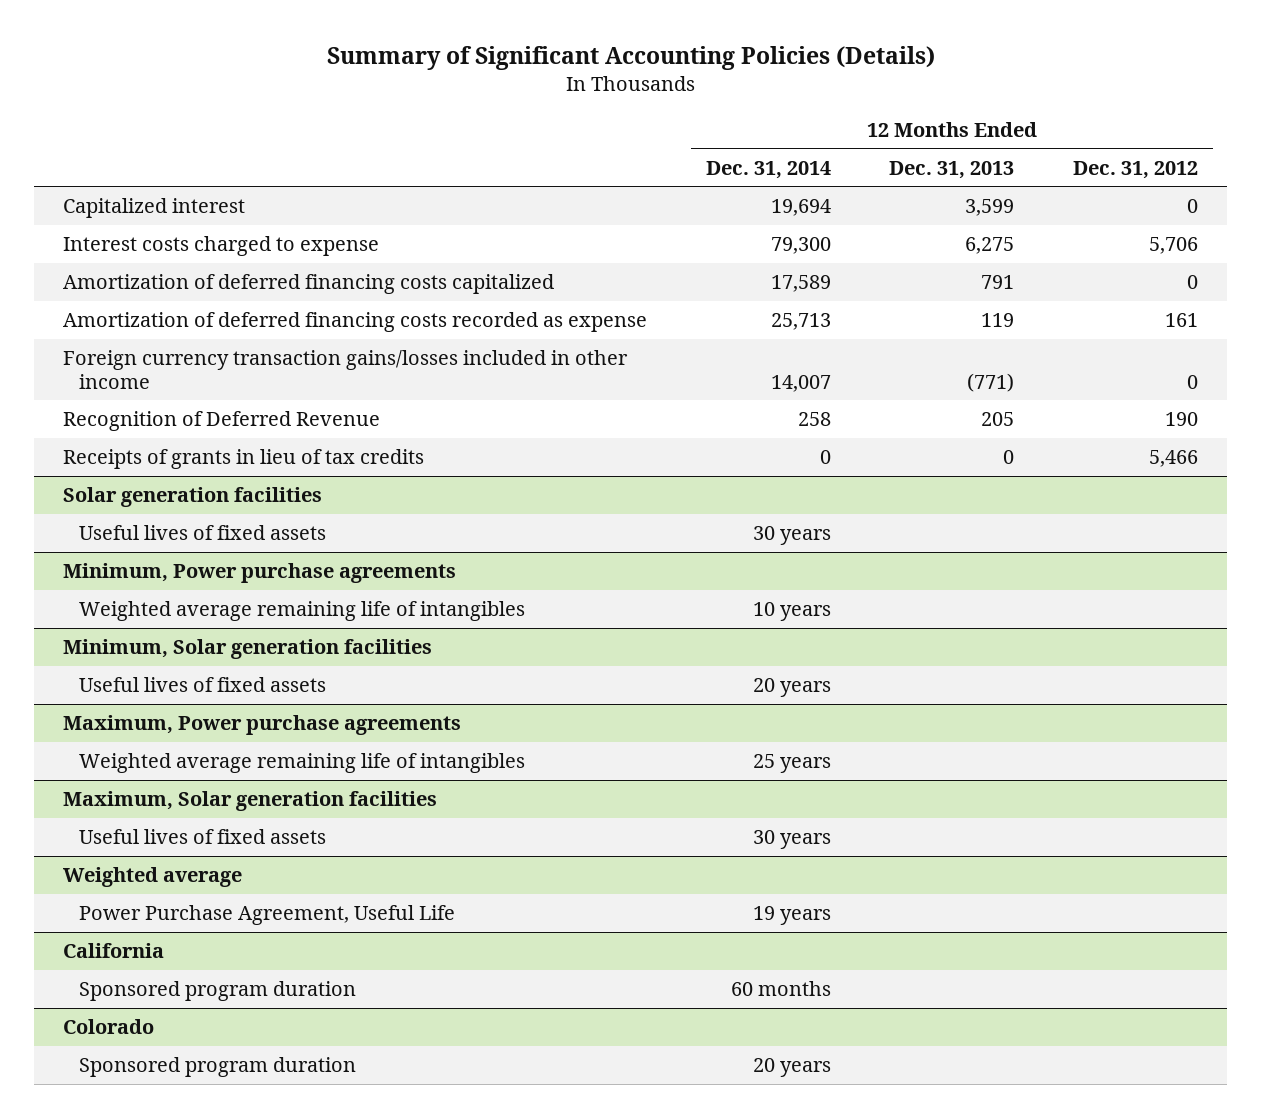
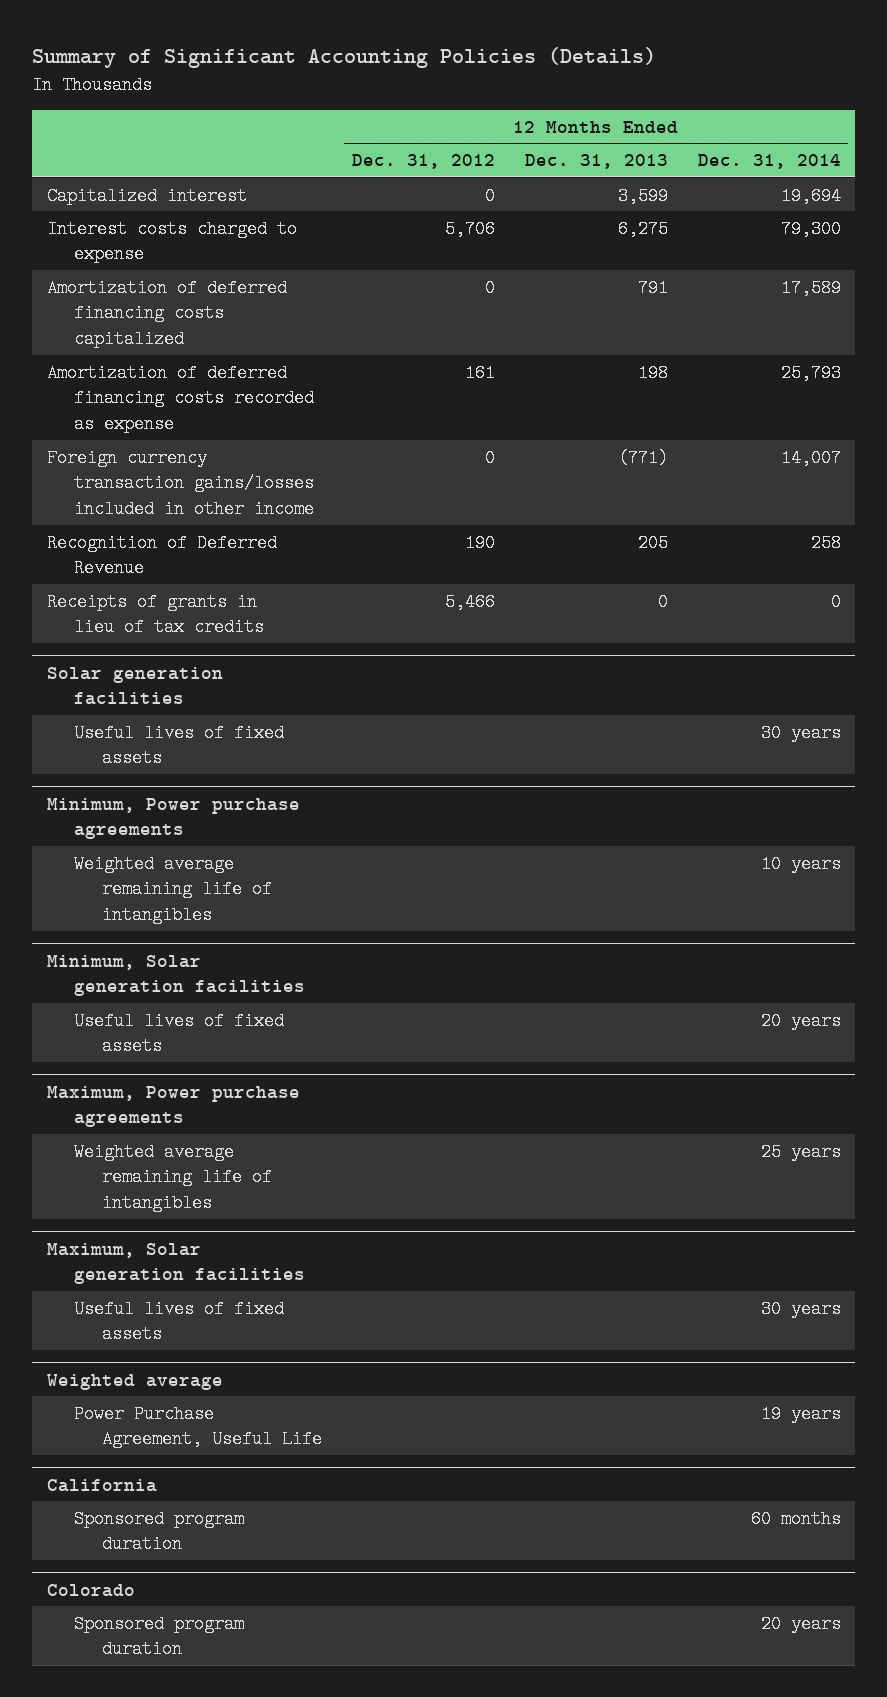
- | 12 Months Ended Dec. 31, 2014 | 12 Months Ended Dec. 31, 2013 | 12 Months Ended Dec. 31, 2012
+ | 12 Months Ended Dec. 31, 2012 | 12 Months Ended Dec. 31, 2013 | 12 Months Ended Dec. 31, 2014
- Amortization of deferred financing costs recorded as expense | 25,713 | 119 | 161
+ Amortization of deferred financing costs recorded as expense | 161 | 198 | 25,793

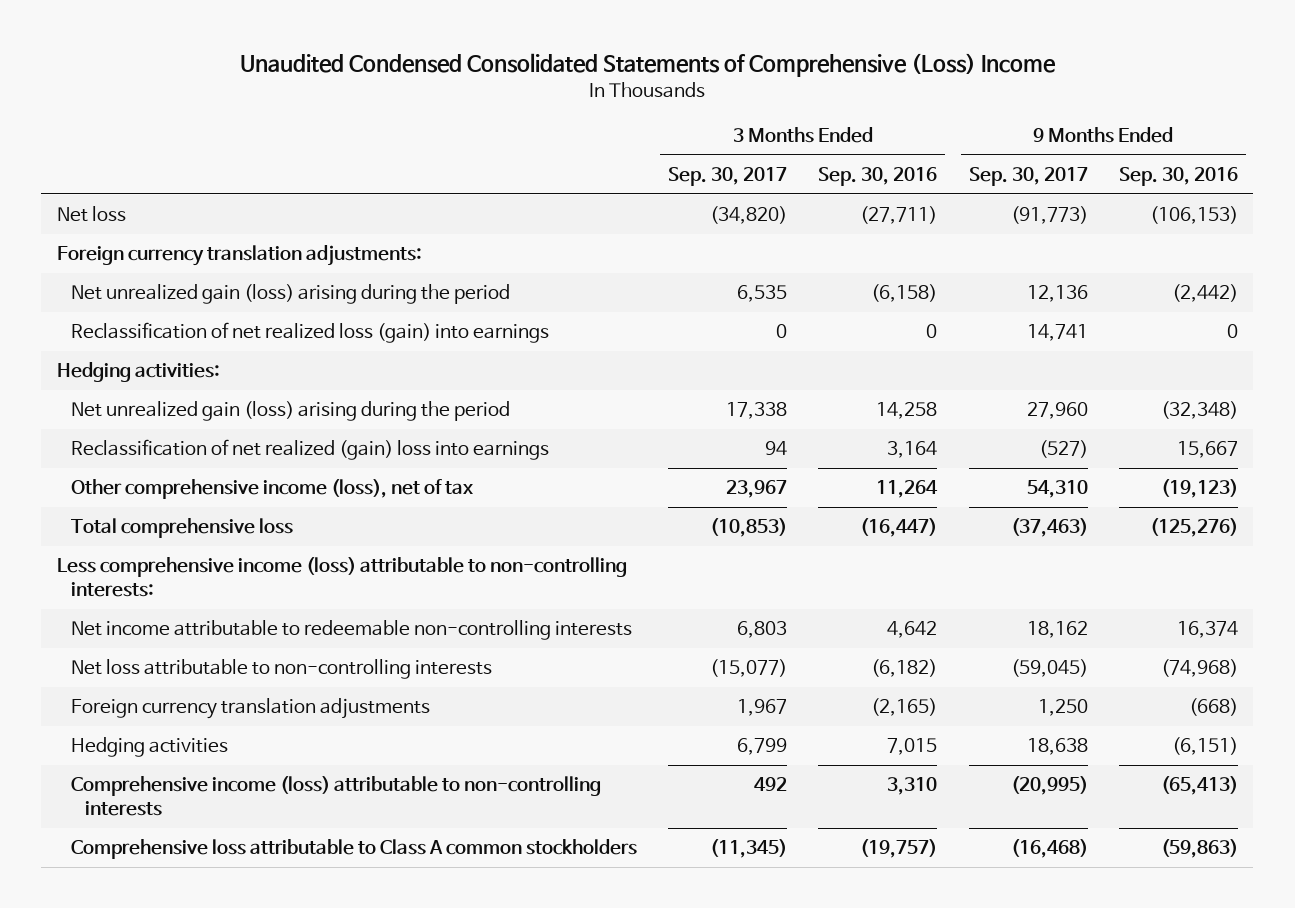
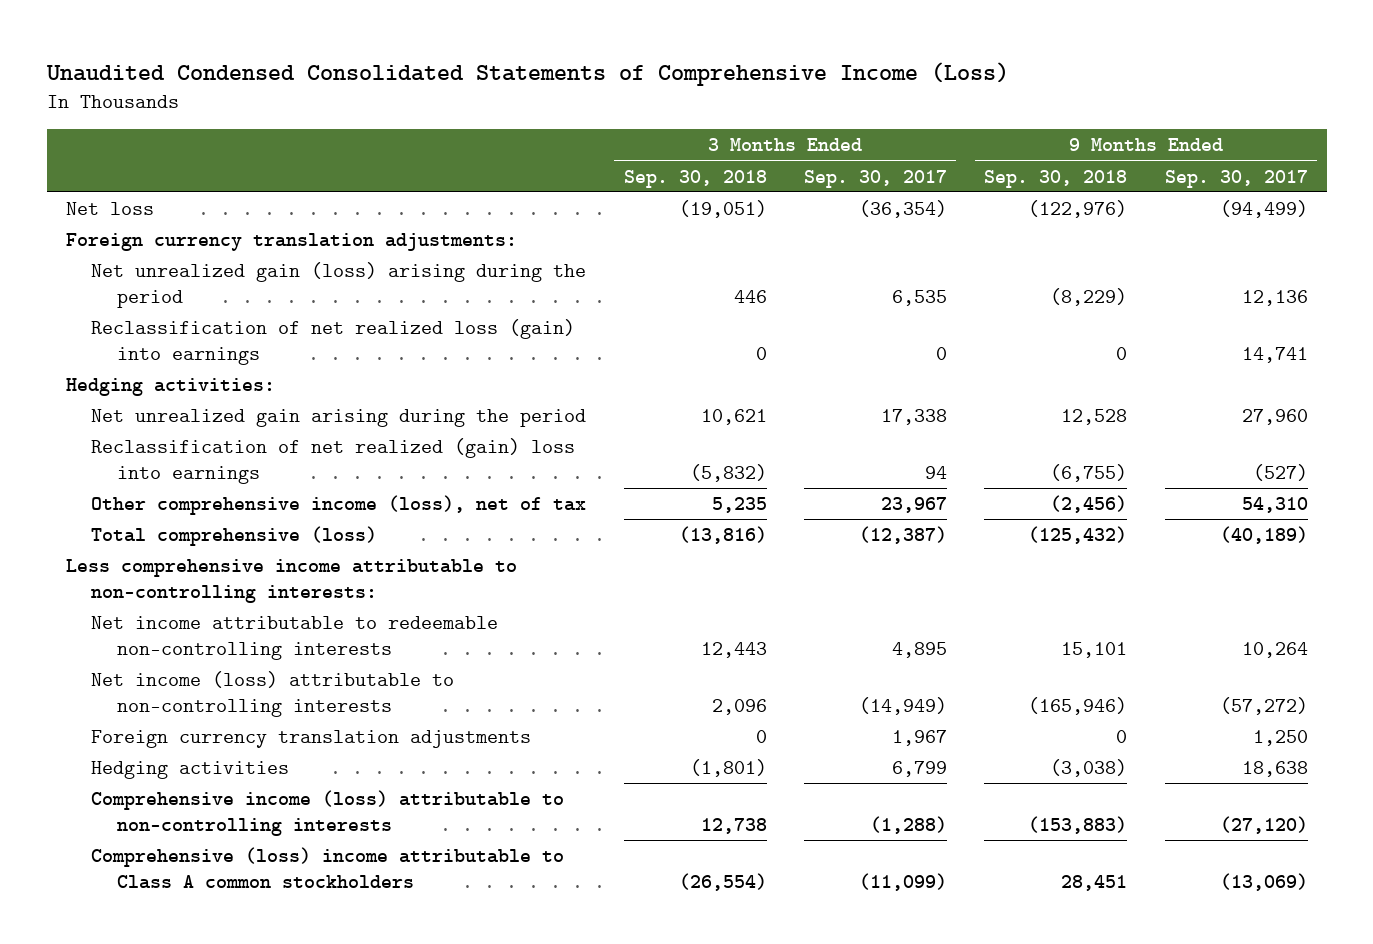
- Unaudited Condensed Consolidated Statements of Comprehensive (Loss) Income
+ Unaudited Condensed Consolidated Statements of Comprehensive Income (Loss)
- | 3 Months Ended Sep. 30, 2017 | 3 Months Ended Sep. 30, 2016 | 9 Months Ended Sep. 30, 2017 | 9 Months Ended Sep. 30, 2016
+ | 3 Months Ended Sep. 30, 2018 | 3 Months Ended Sep. 30, 2017 | 9 Months Ended Sep. 30, 2018 | 9 Months Ended Sep. 30, 2017
- Net loss | (34,820) | (27,711) | (91,773) | (106,153)
+ Net loss | (19,051) | (36,354) | (122,976) | (94,499)
- Net unrealized gain (loss) arising during the period | 17,338 | 14,258 | 27,960 | (32,348)
+ Net unrealized gain arising during the period | 10,621 | 17,338 | 12,528 | 27,960
- Total comprehensive loss | (10,853) | (16,447) | (37,463) | (125,276)
- Less comprehensive income (loss) attributable to non-controlling interests:
- Net income attributable to redeemable non-controlling interests | 6,803 | 4,642 | 18,162 | 16,374
- Net loss attributable to non-controlling interests | (15,077) | (6,182) | (59,045) | (74,968)
+ Total comprehensive (loss) | (13,816) | (12,387) | (125,432) | (40,189)
+ Less comprehensive income attributable to non-controlling interests:
+ Net income attributable to redeemable non-controlling interests | 12,443 | 4,895 | 15,101 | 10,264
+ Net income (loss) attributable to non-controlling interests | 2,096 | (14,949) | (165,946) | (57,272)
- Comprehensive income (loss) attributable to non-controlling interests | 492 | 3,310 | (20,995) | (65,413)
- Comprehensive loss attributable to Class A common stockholders | (11,345) | (19,757) | (16,468) | (59,863)
+ Comprehensive income (loss) attributable to non-controlling interests | 12,738 | (1,288) | (153,883) | (27,120)
+ Comprehensive (loss) income attributable to Class A common stockholders | (26,554) | (11,099) | 28,451 | (13,069)

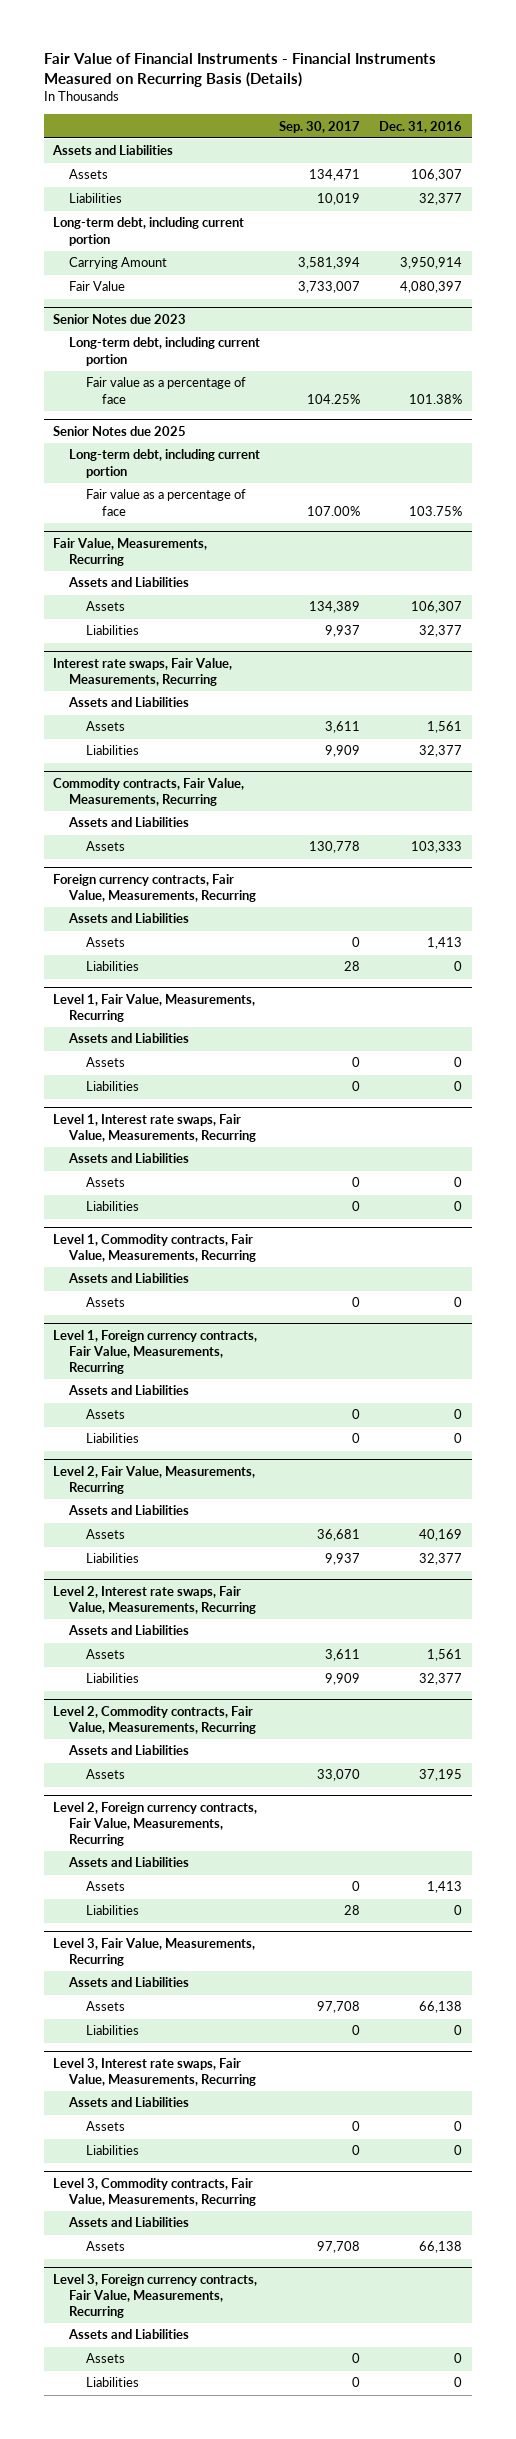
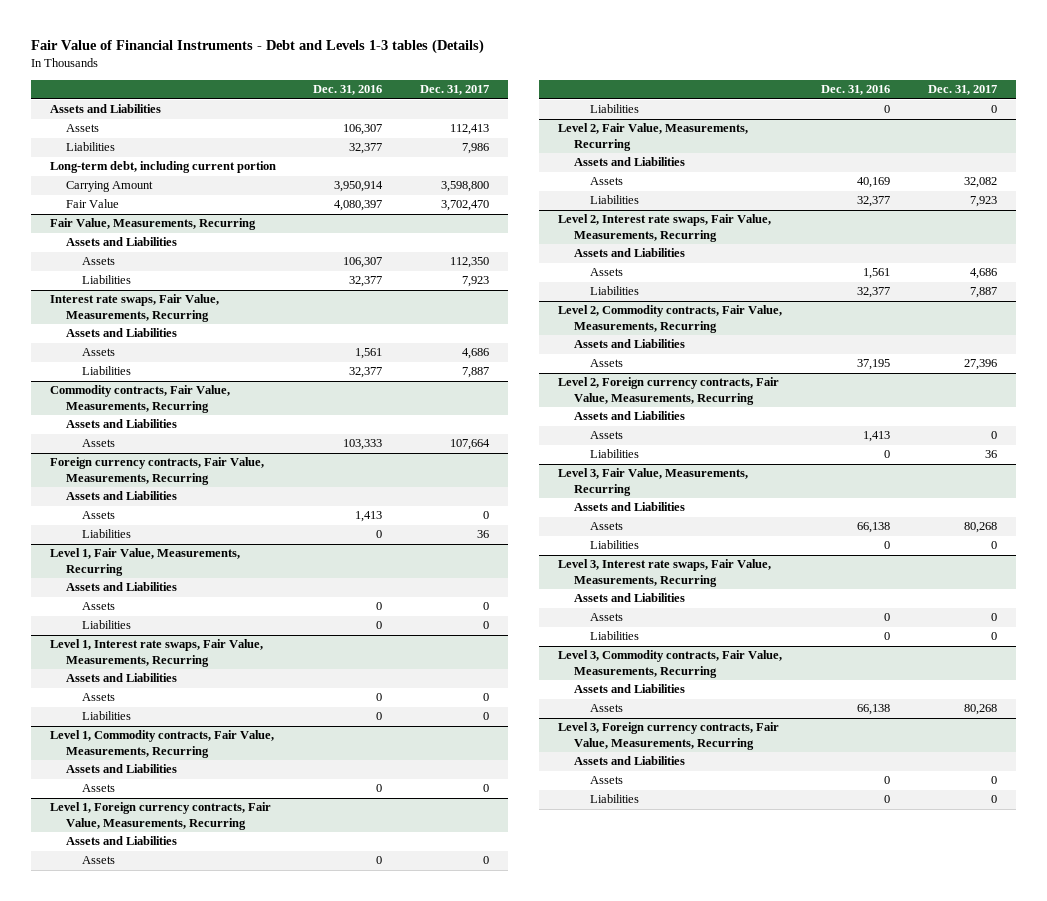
- Fair Value of Financial Instruments - Financial Instruments Measured on Recurring Basis (Details)
+ Fair Value of Financial Instruments - Debt and Levels 1-3 tables (Details)
- | Sep. 30, 2017 | Dec. 31, 2016
+ | Dec. 31, 2016 | Dec. 31, 2017
- Senior Notes due 2023
- Long-term debt, including current portion
- Fair value as a percentage of face | 104.25% | 101.38%
- Senior Notes due 2025
- Long-term debt, including current portion
- Fair value as a percentage of face | 107.00% | 103.75%

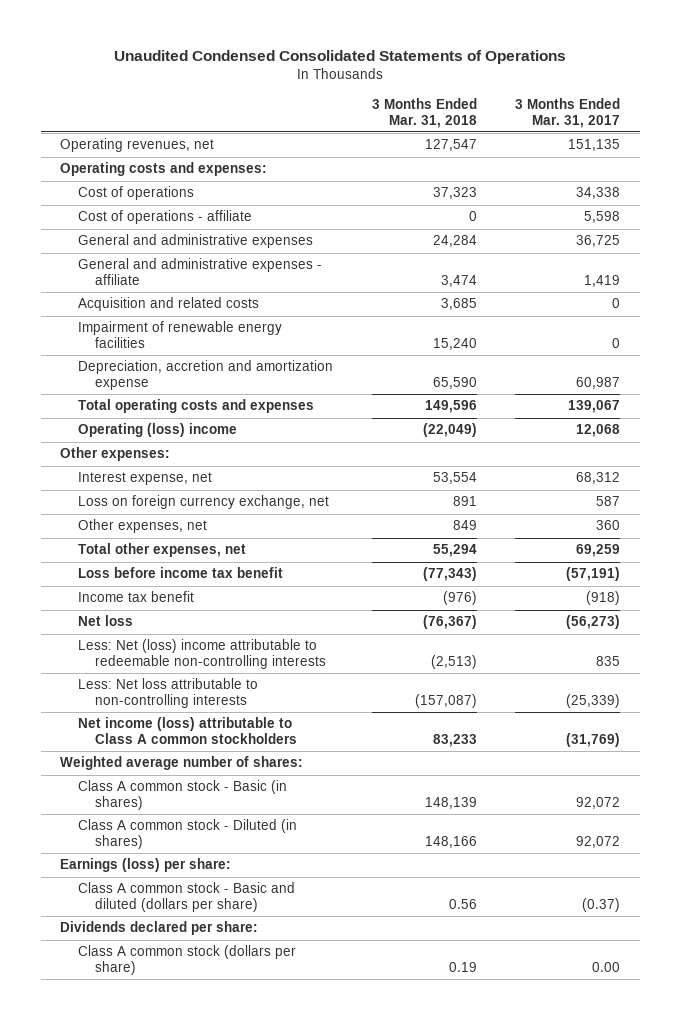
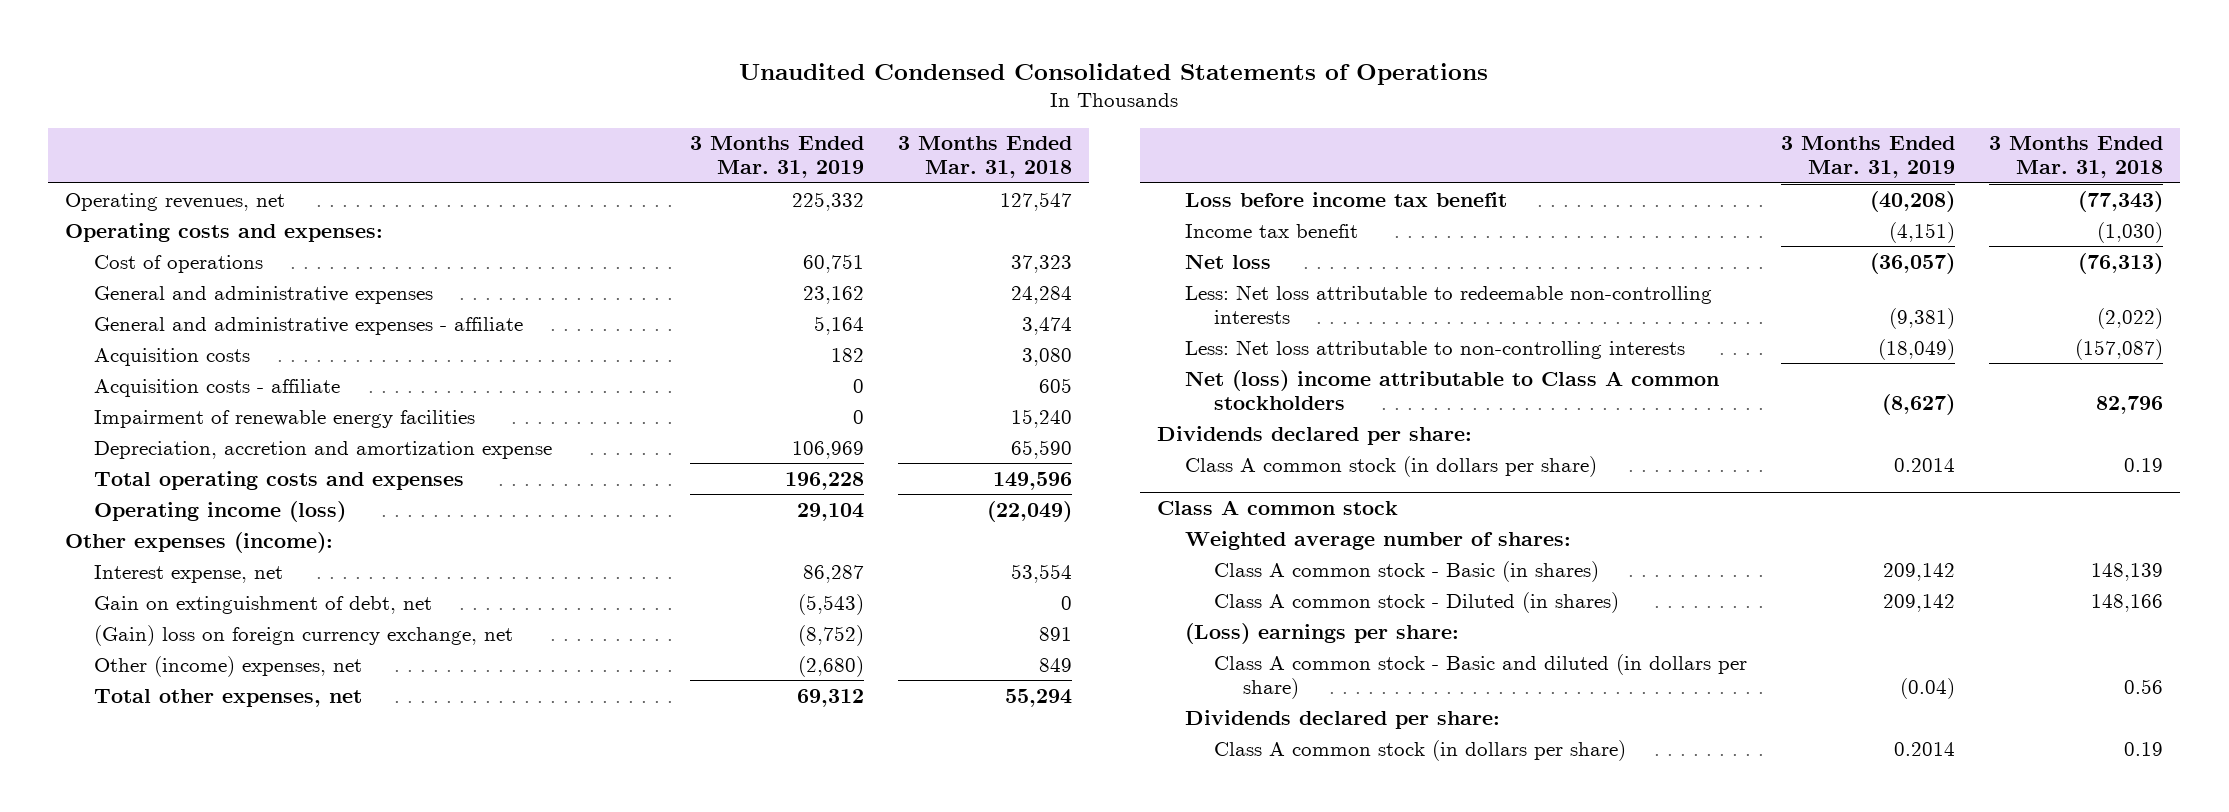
- | 3 Months Ended Mar. 31, 2018 | 3 Months Ended Mar. 31, 2017
+ | 3 Months Ended Mar. 31, 2019 | 3 Months Ended Mar. 31, 2018
- Cost of operations - affiliate | 0 | 5,598
- Acquisition and related costs | 3,685 | 0
+ Acquisition costs | 182 | 3,080
+ Acquisition costs - affiliate | 0 | 605
- Operating (loss) income | (22,049) | 12,068
- Other expenses:
+ Operating income (loss) | 29,104 | (22,049)
+ Other expenses (income):
- Loss on foreign currency exchange, net | 891 | 587
- Other expenses, net | 849 | 360
+ Gain on extinguishment of debt, net | (5,543) | 0
+ (Gain) loss on foreign currency exchange, net | (8,752) | 891
+ Other (income) expenses, net | (2,680) | 849
- Income tax benefit | (976) | (918)
- Net loss | (76,367) | (56,273)
- Less: Net (loss) income attributable to redeemable non-controlling interests | (2,513) | 835
+ Income tax benefit | (4,151) | (1,030)
+ Net loss | (36,057) | (76,313)
+ Less: Net loss attributable to redeemable non-controlling interests | (9,381) | (2,022)
- Net income (loss) attributable to Class A common stockholders | 83,233 | (31,769)
+ Net (loss) income attributable to Class A common stockholders | (8,627) | 82,796
+ Dividends declared per share:
+ Class A common stock (in dollars per share) | 0.2014 | 0.19
+ Class A common stock
- Earnings (loss) per share:
- Class A common stock - Basic and diluted (dollars per share) | 0.56 | (0.37)
+ (Loss) earnings per share:
+ Class A common stock - Basic and diluted (in dollars per share) | (0.04) | 0.56
- Class A common stock (dollars per share) | 0.19 | 0.00
+ Class A common stock (in dollars per share) | 0.2014 | 0.19

